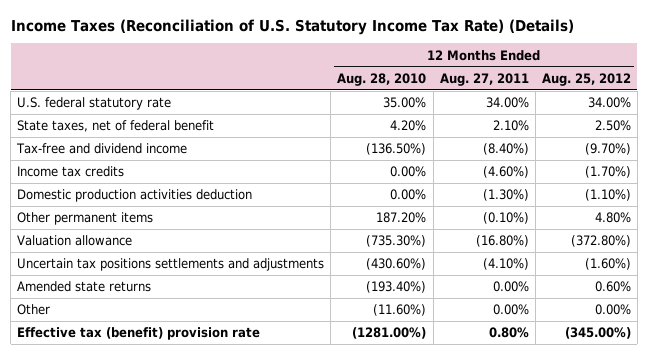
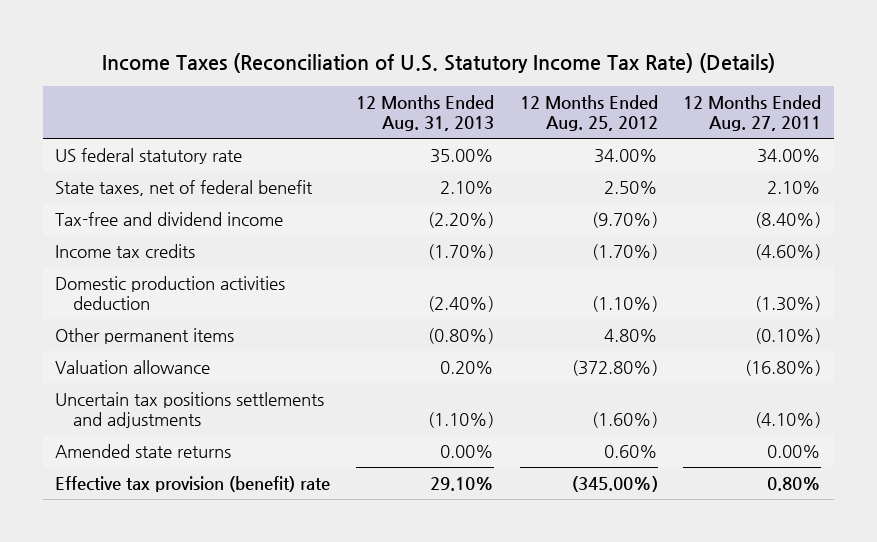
- | 12 Months Ended Aug. 28, 2010 | 12 Months Ended Aug. 27, 2011 | 12 Months Ended Aug. 25, 2012
+ | 12 Months Ended Aug. 31, 2013 | 12 Months Ended Aug. 25, 2012 | 12 Months Ended Aug. 27, 2011
- U.S. federal statutory rate | 35.00% | 34.00% | 34.00%
+ US federal statutory rate | 35.00% | 34.00% | 34.00%
- Other | (11.60%) | 0.00% | 0.00%
- Effective tax (benefit) provision rate | (1281.00%) | 0.80% | (345.00%)
+ Effective tax provision (benefit) rate | 29.10% | (345.00%) | 0.80%

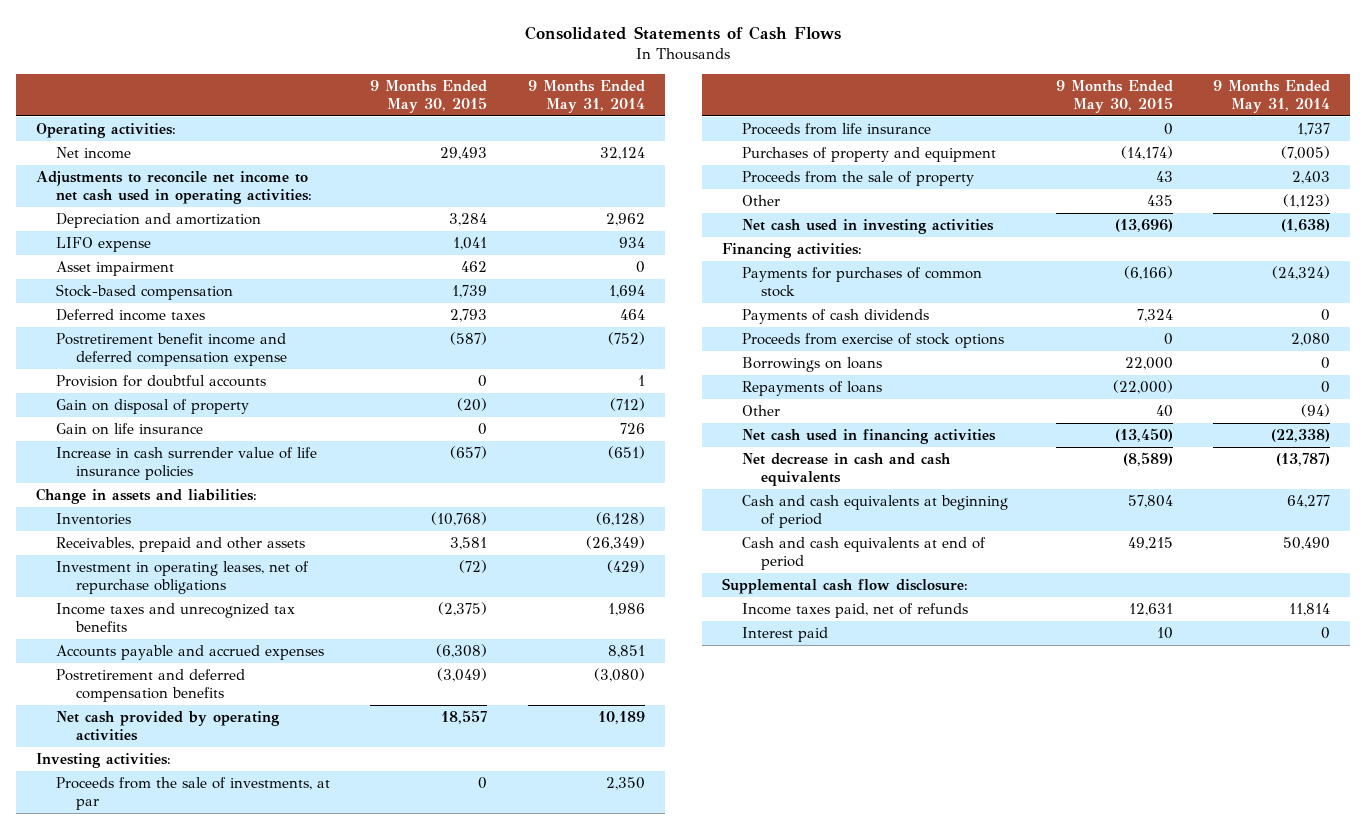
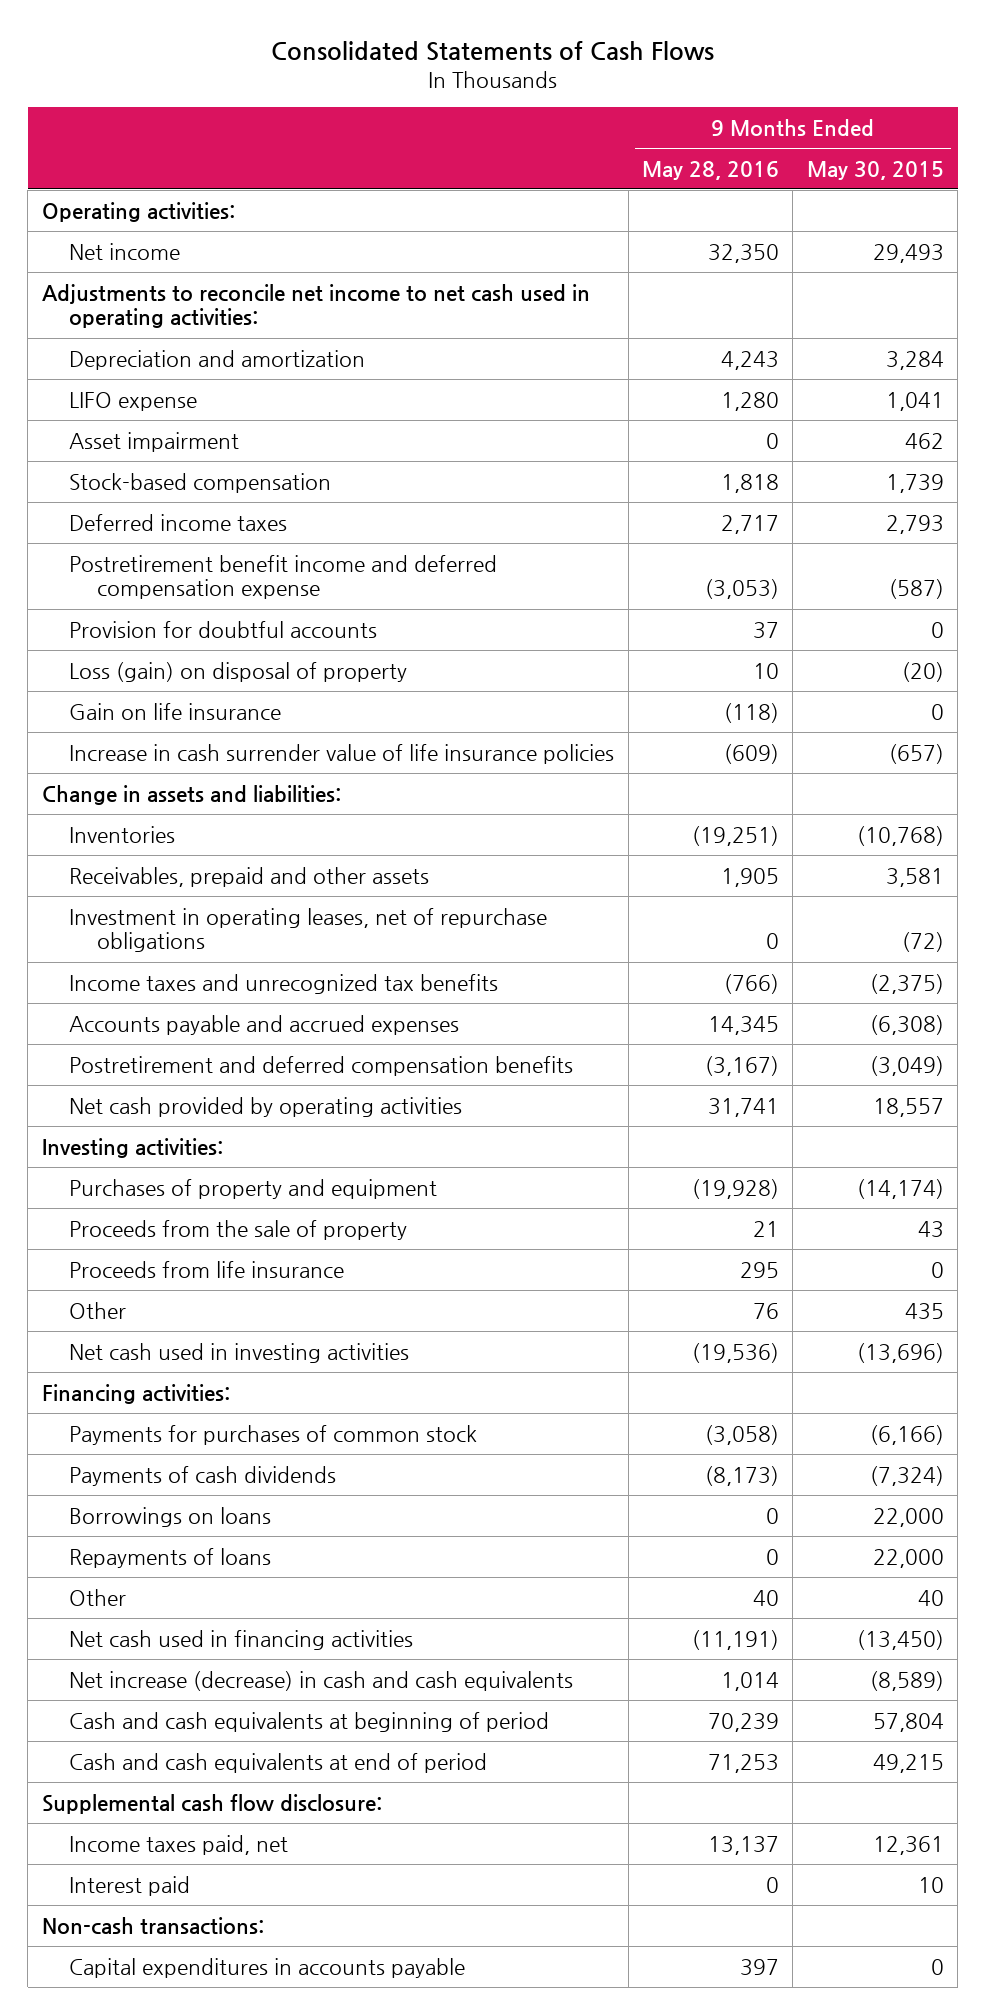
- | 9 Months Ended May 30, 2015 | 9 Months Ended May 31, 2014
+ | 9 Months Ended May 28, 2016 | 9 Months Ended May 30, 2015
- Gain on disposal of property | (20) | (712)
+ Loss (gain) on disposal of property | 10 | (20)
- Proceeds from the sale of investments, at par | 0 | 2,350
moved down: Proceeds from life insurance | 295 | 0
- Payments of cash dividends | 7,324 | 0
- Proceeds from exercise of stock options | 0 | 2,080
+ Payments of cash dividends | (8,173) | (7,324)
- Repayments of loans | (22,000) | 0
+ Repayments of loans | 0 | 22,000
- Net decrease in cash and cash equivalents | (8,589) | (13,787)
+ Net increase (decrease) in cash and cash equivalents | 1,014 | (8,589)
- Income taxes paid, net of refunds | 12,631 | 11,814
+ Income taxes paid, net | 13,137 | 12,361
+ Non-cash transactions:
+ Capital expenditures in accounts payable | 397 | 0

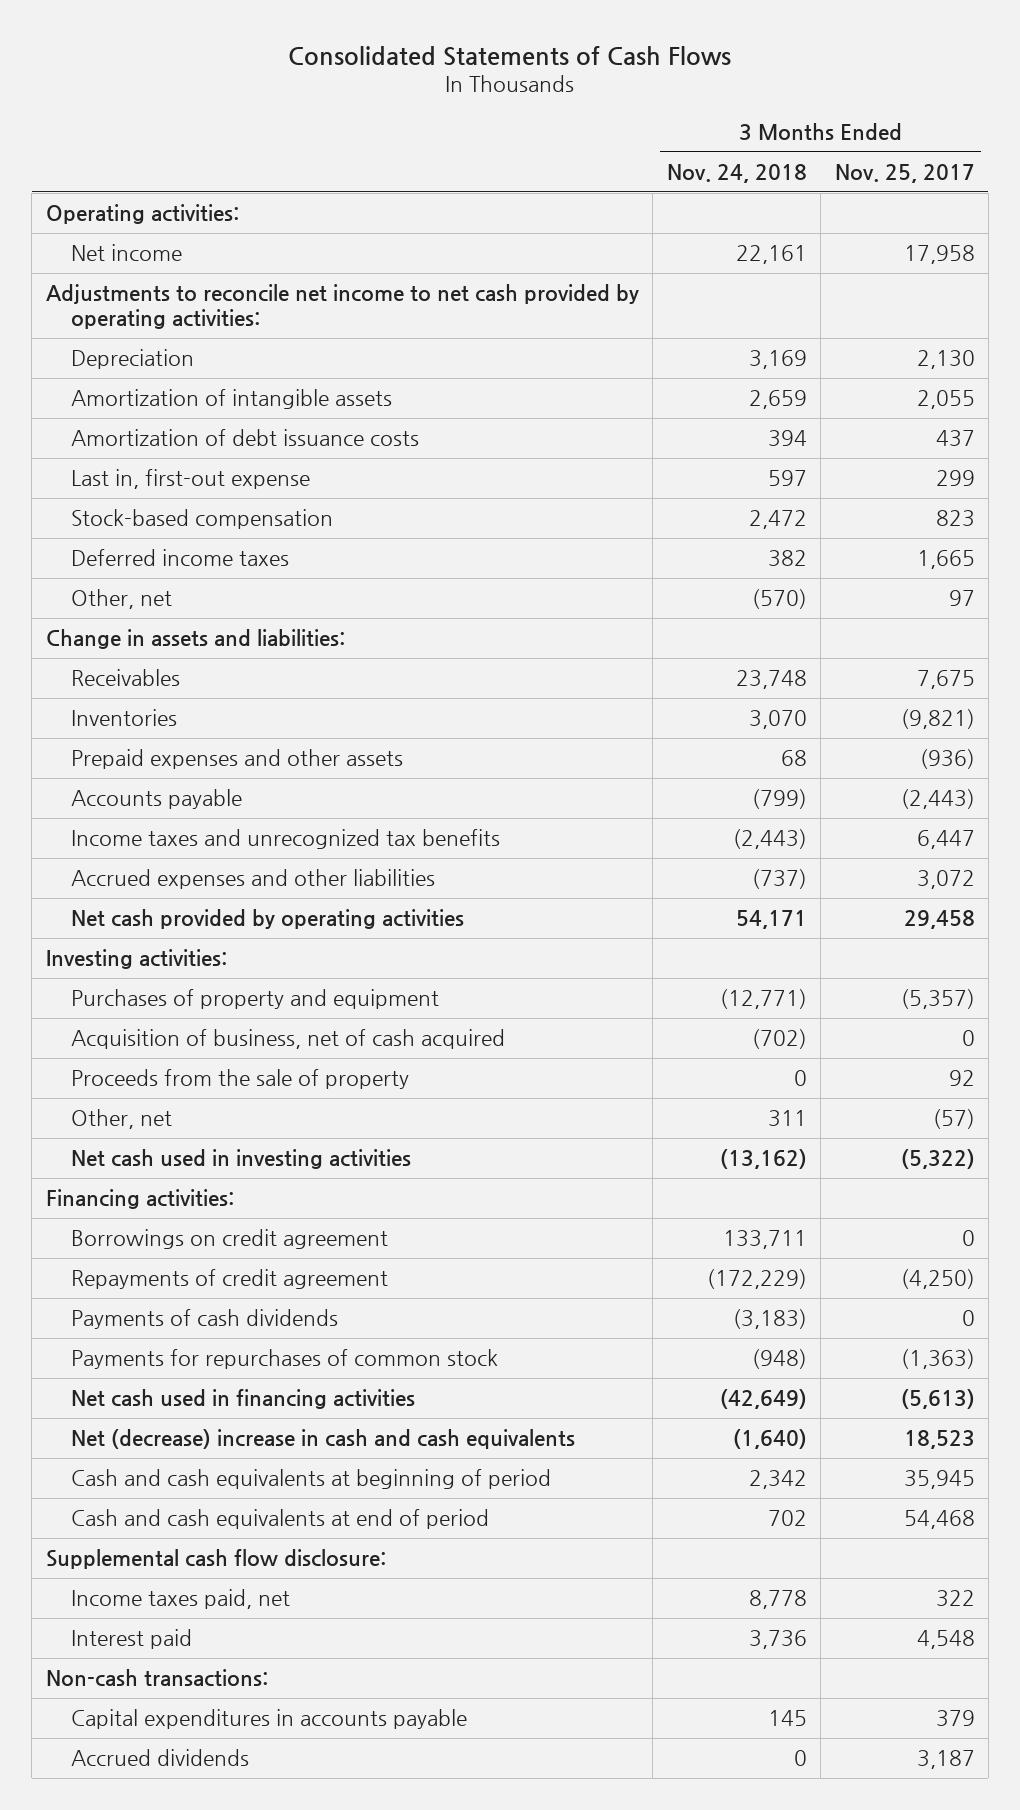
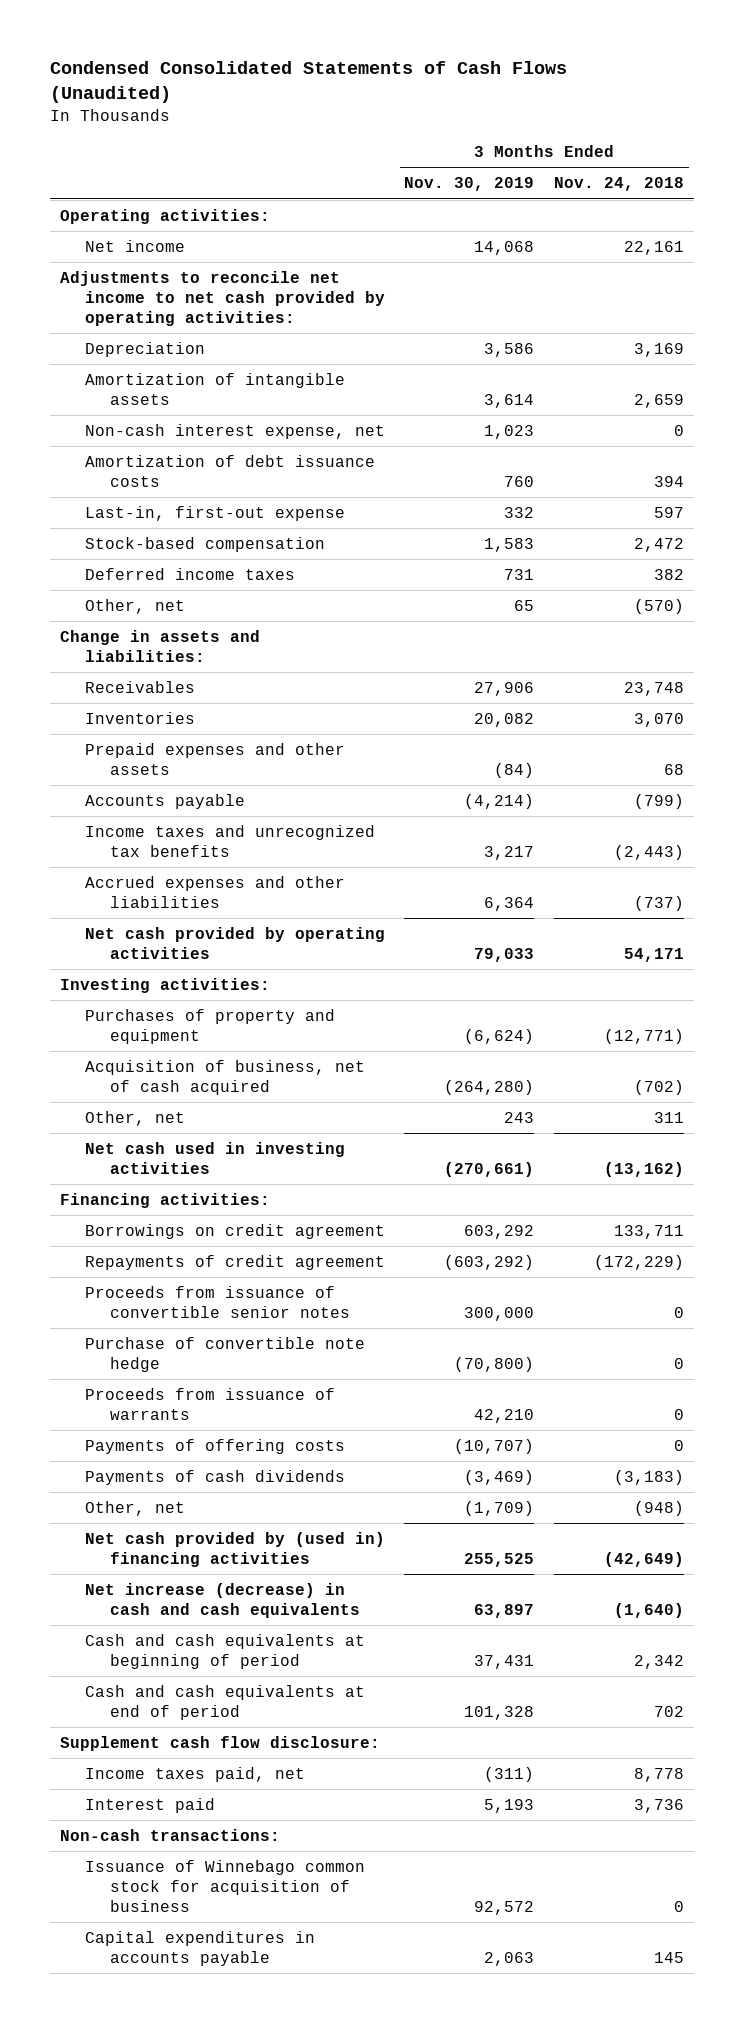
- Consolidated Statements of Cash Flows
+ Condensed Consolidated Statements of Cash Flows (Unaudited)
- | 3 Months Ended Nov. 24, 2018 | 3 Months Ended Nov. 25, 2017
+ | 3 Months Ended Nov. 30, 2019 | 3 Months Ended Nov. 24, 2018
+ Non-cash interest expense, net | 1,023 | 0
- Last in, first-out expense | 597 | 299
+ Last-in, first-out expense | 332 | 597
- Proceeds from the sale of property | 0 | 92
+ Proceeds from issuance of convertible senior notes | 300,000 | 0
+ Purchase of convertible note hedge | (70,800) | 0
+ Proceeds from issuance of warrants | 42,210 | 0
+ Payments of offering costs | (10,707) | 0
- Payments for repurchases of common stock | (948) | (1,363)
- Net cash used in financing activities | (42,649) | (5,613)
- Net (decrease) increase in cash and cash equivalents | (1,640) | 18,523
+ Other, net | (1,709) | (948)
+ Net cash provided by (used in) financing activities | 255,525 | (42,649)
+ Net increase (decrease) in cash and cash equivalents | 63,897 | (1,640)
- Supplemental cash flow disclosure:
+ Supplement cash flow disclosure:
+ Issuance of Winnebago common stock for acquisition of business | 92,572 | 0
- Accrued dividends | 0 | 3,187

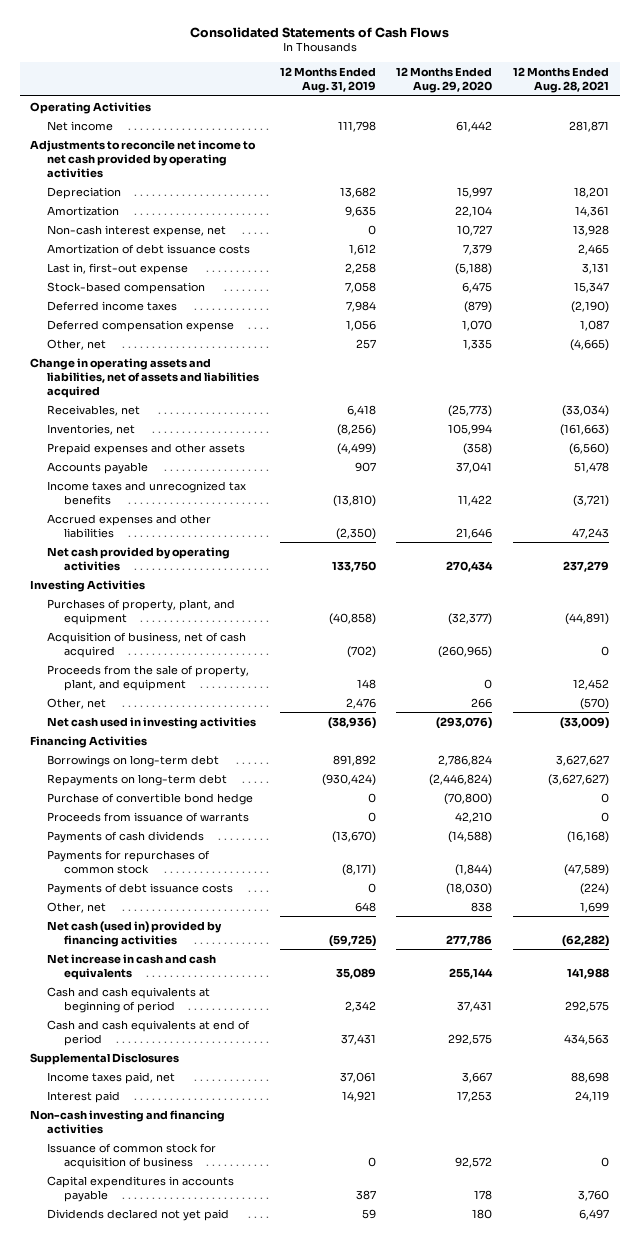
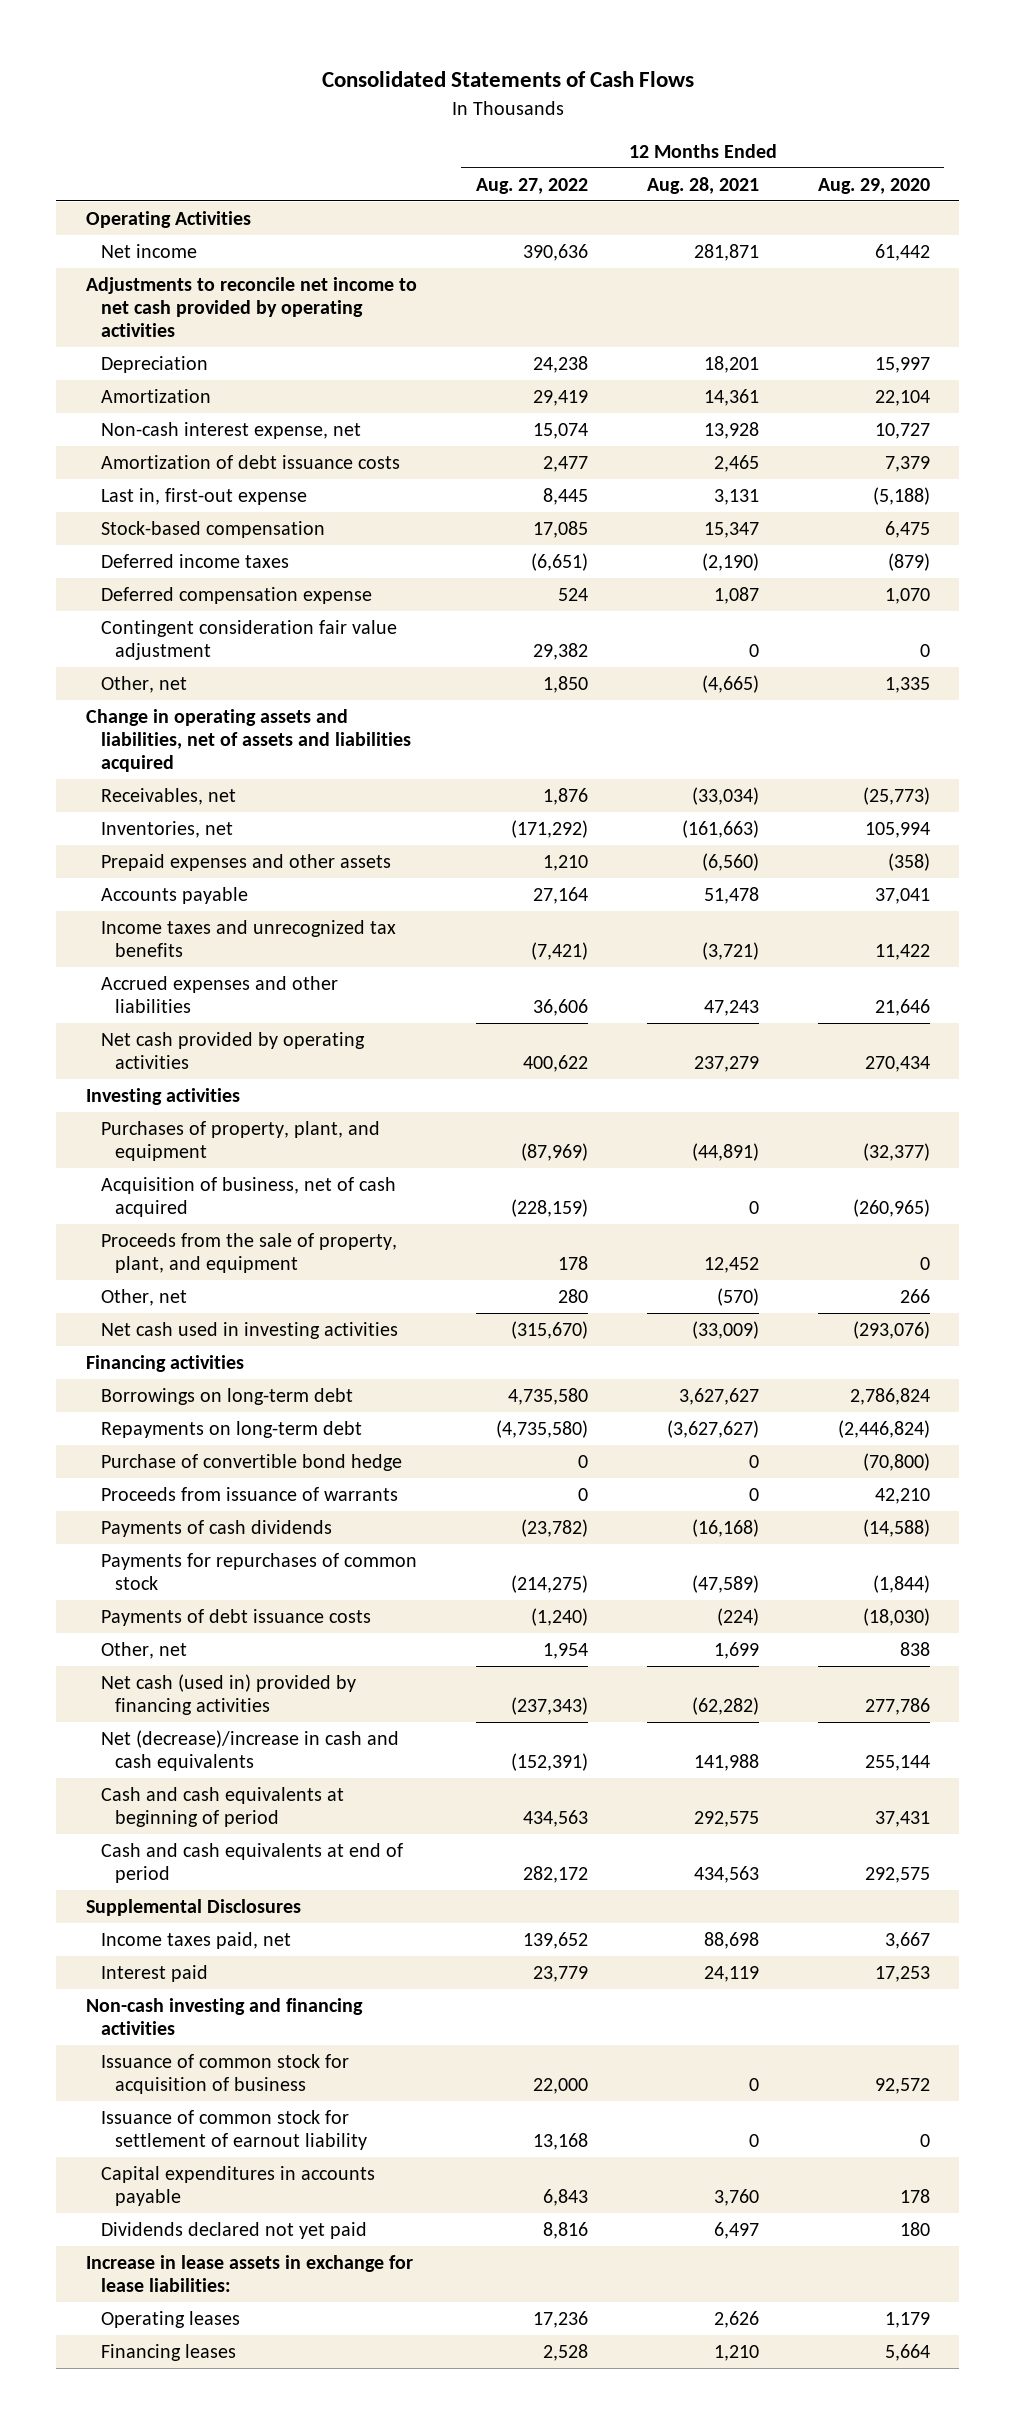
- | 12 Months Ended Aug. 31, 2019 | 12 Months Ended Aug. 29, 2020 | 12 Months Ended Aug. 28, 2021
+ | 12 Months Ended Aug. 27, 2022 | 12 Months Ended Aug. 28, 2021 | 12 Months Ended Aug. 29, 2020
+ Contingent consideration fair value adjustment | 29,382 | 0 | 0
- Investing Activities
+ Investing activities
- Financing Activities
+ Financing activities
- Net increase in cash and cash equivalents | 35,089 | 255,144 | 141,988
+ Net (decrease)/increase in cash and cash equivalents | (152,391) | 141,988 | 255,144
+ Issuance of common stock for settlement of earnout liability | 13,168 | 0 | 0
+ Increase in lease assets in exchange for lease liabilities:
+ Operating leases | 17,236 | 2,626 | 1,179
+ Financing leases | 2,528 | 1,210 | 5,664

